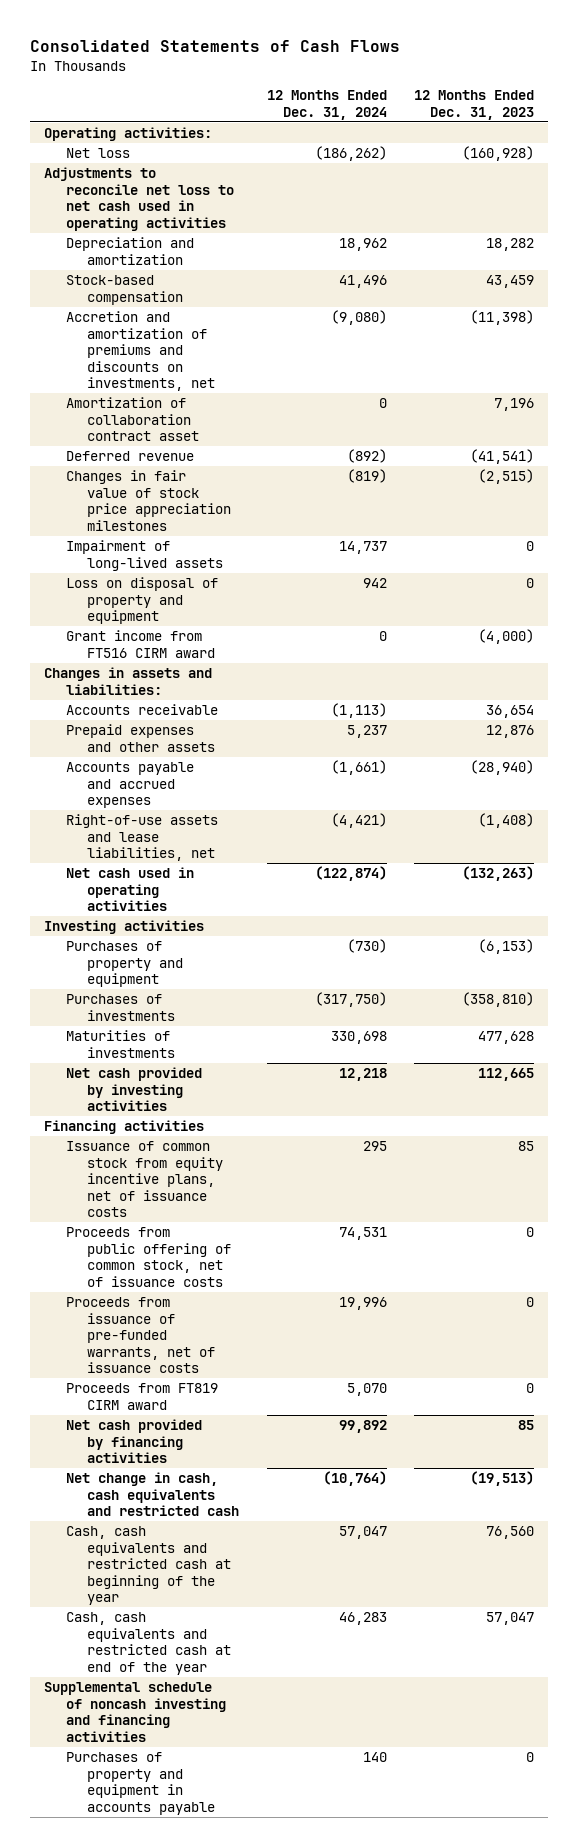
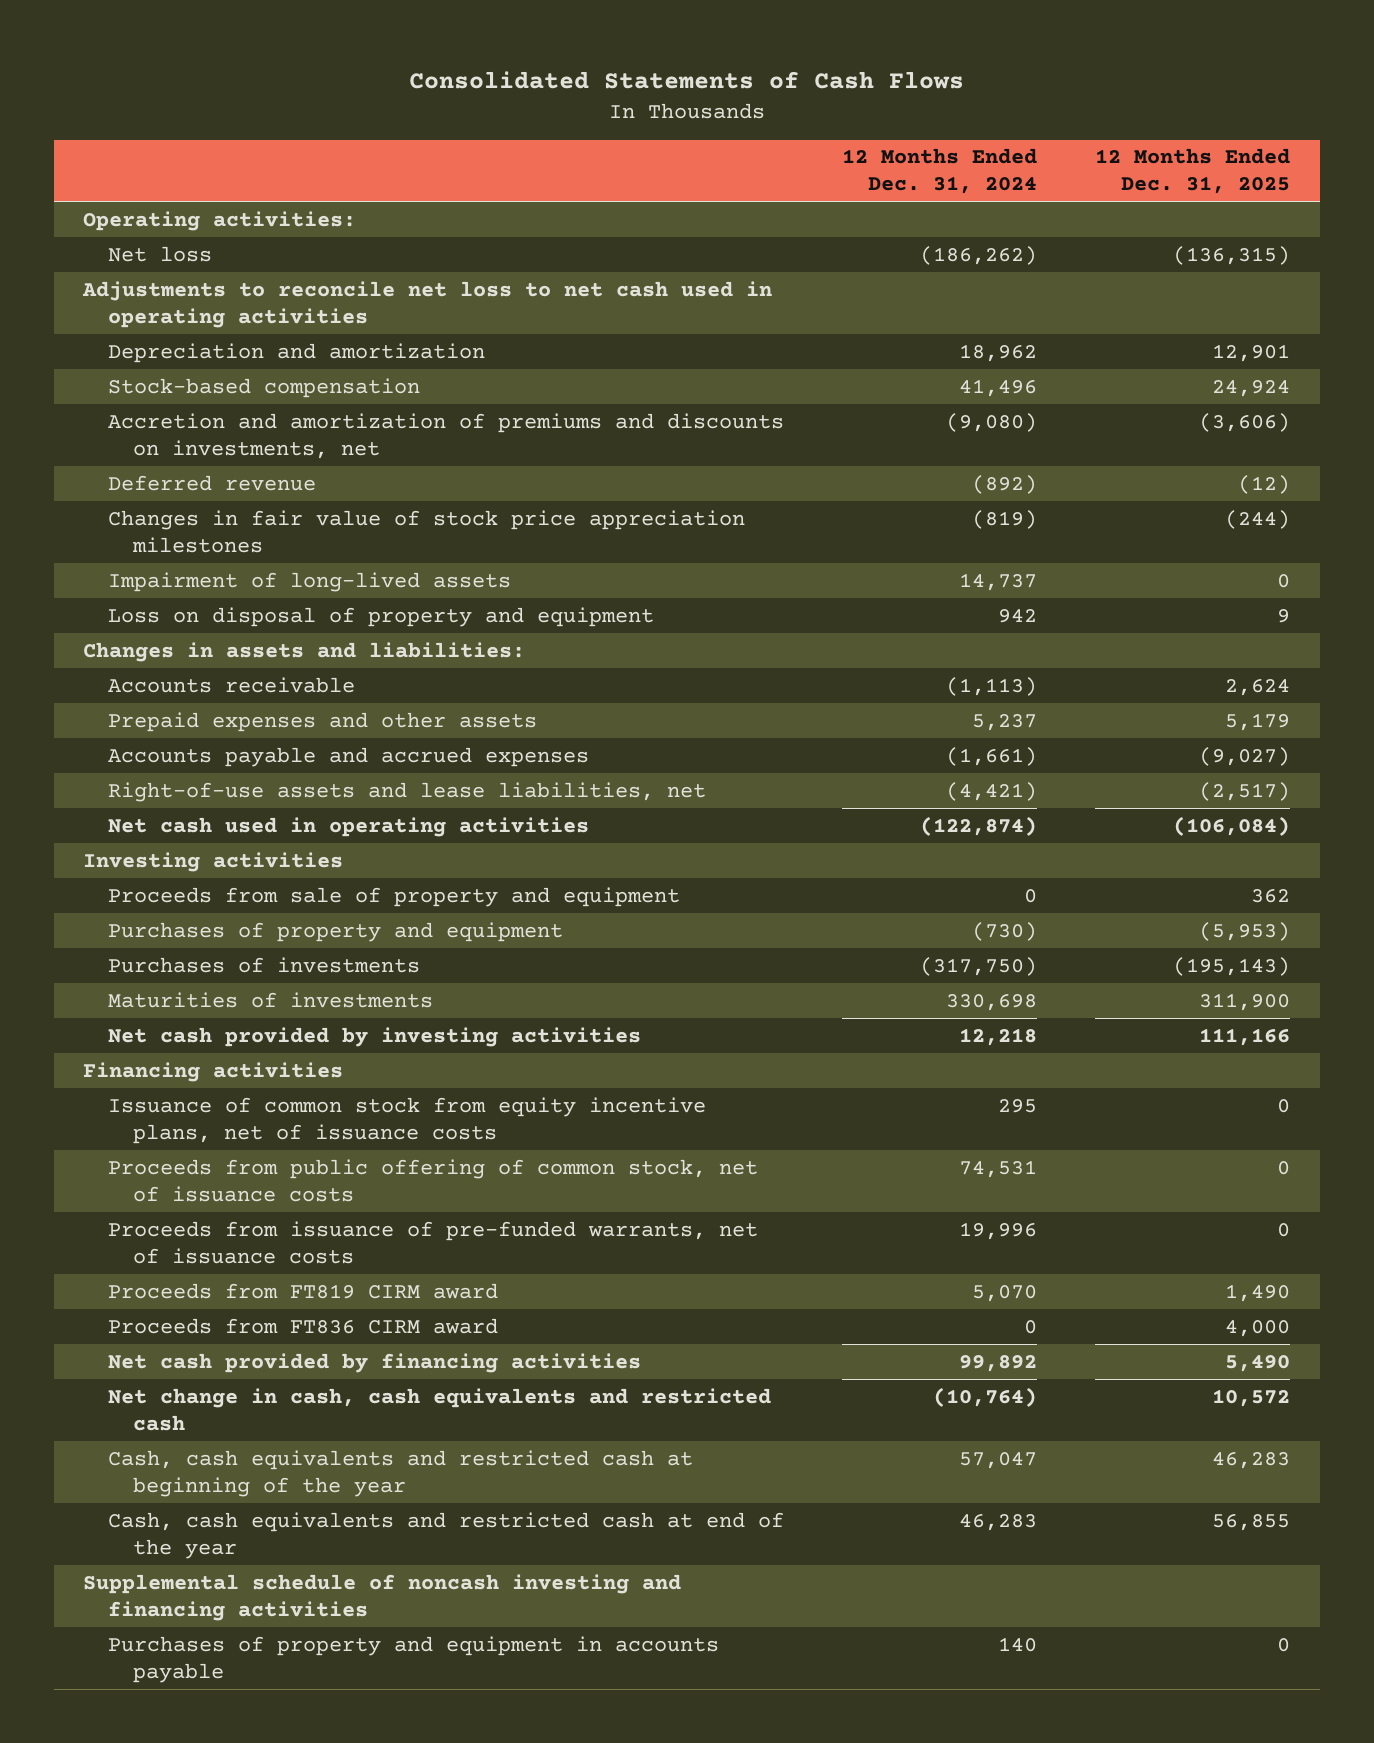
- | 12 Months Ended Dec. 31, 2024 | 12 Months Ended Dec. 31, 2023
+ | 12 Months Ended Dec. 31, 2024 | 12 Months Ended Dec. 31, 2025
- Amortization of collaboration contract asset | 0 | 7,196
- Grant income from FT516 CIRM award | 0 | (4,000)
+ Proceeds from sale of property and equipment | 0 | 362
+ Proceeds from FT836 CIRM award | 0 | 4,000

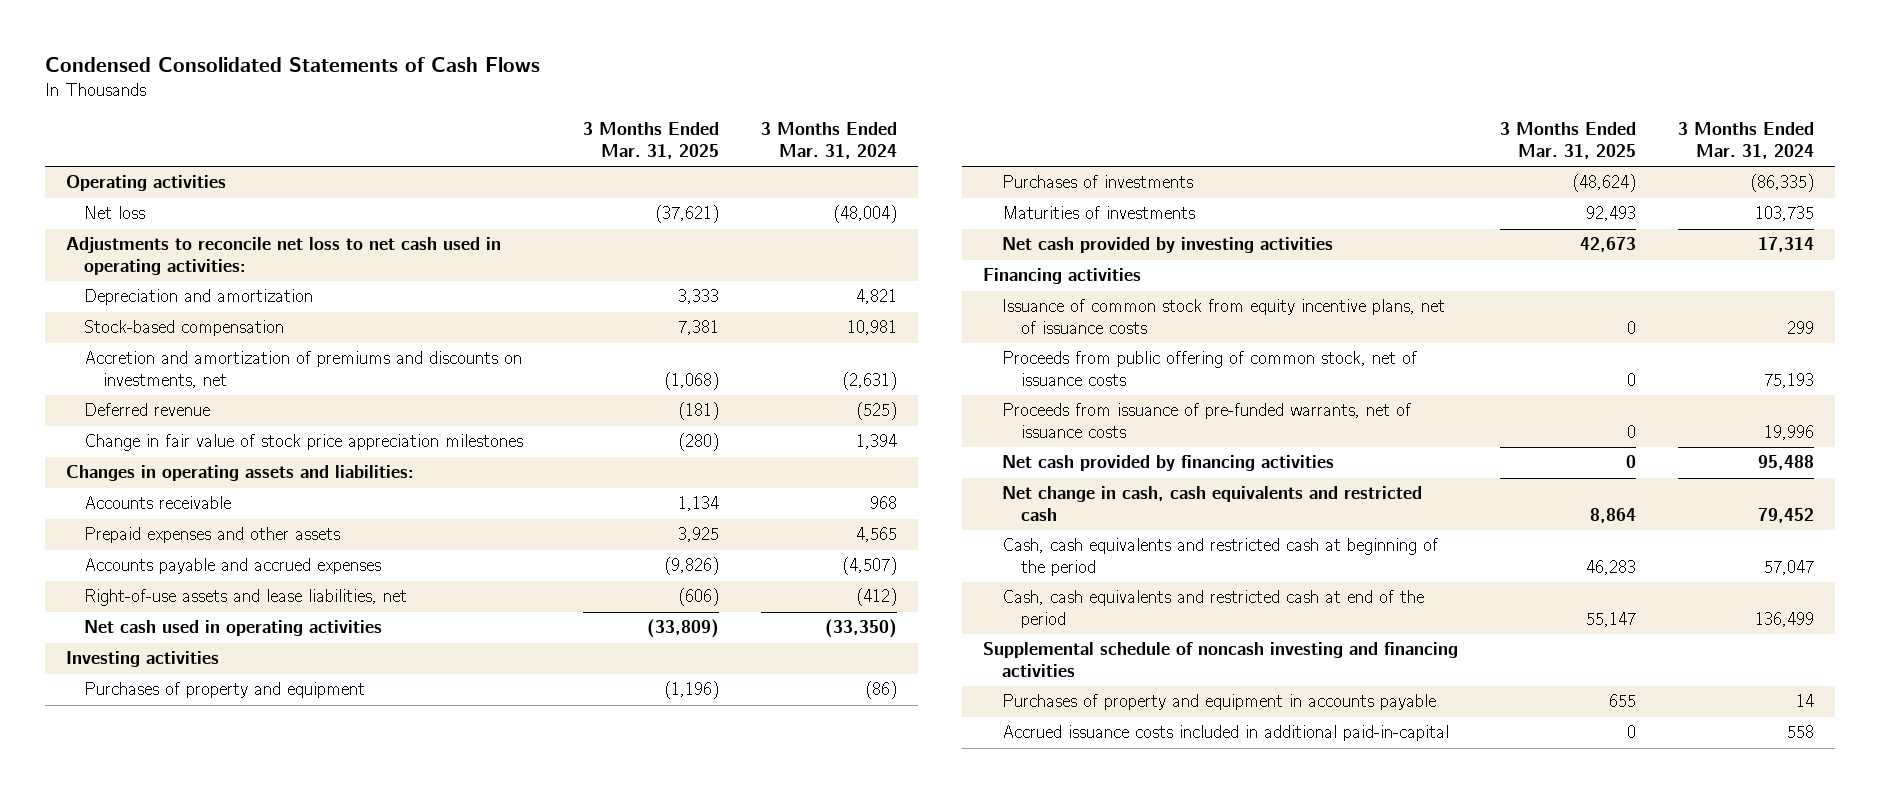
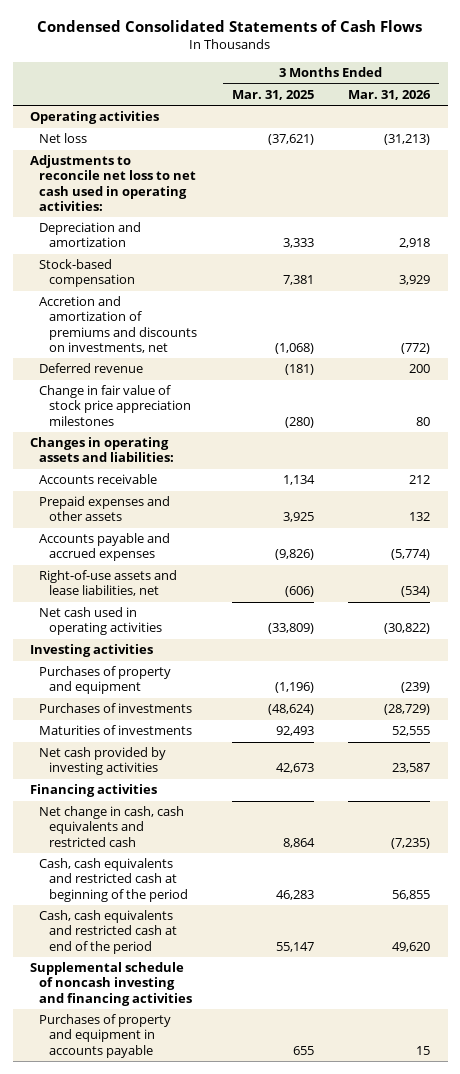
- | 3 Months Ended Mar. 31, 2025 | 3 Months Ended Mar. 31, 2024
+ | 3 Months Ended Mar. 31, 2025 | 3 Months Ended Mar. 31, 2026
- Issuance of common stock from equity incentive plans, net of issuance costs | 0 | 299
- Proceeds from public offering of common stock, net of issuance costs | 0 | 75,193
- Proceeds from issuance of pre-funded warrants, net of issuance costs | 0 | 19,996
- Net cash provided by financing activities | 0 | 95,488
- Accrued issuance costs included in additional paid-in-capital | 0 | 558

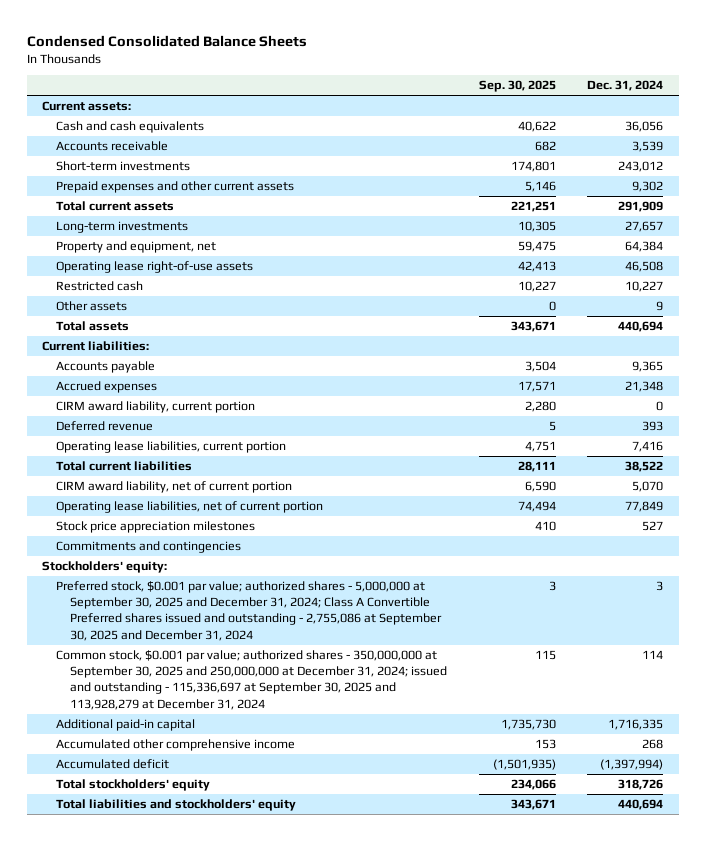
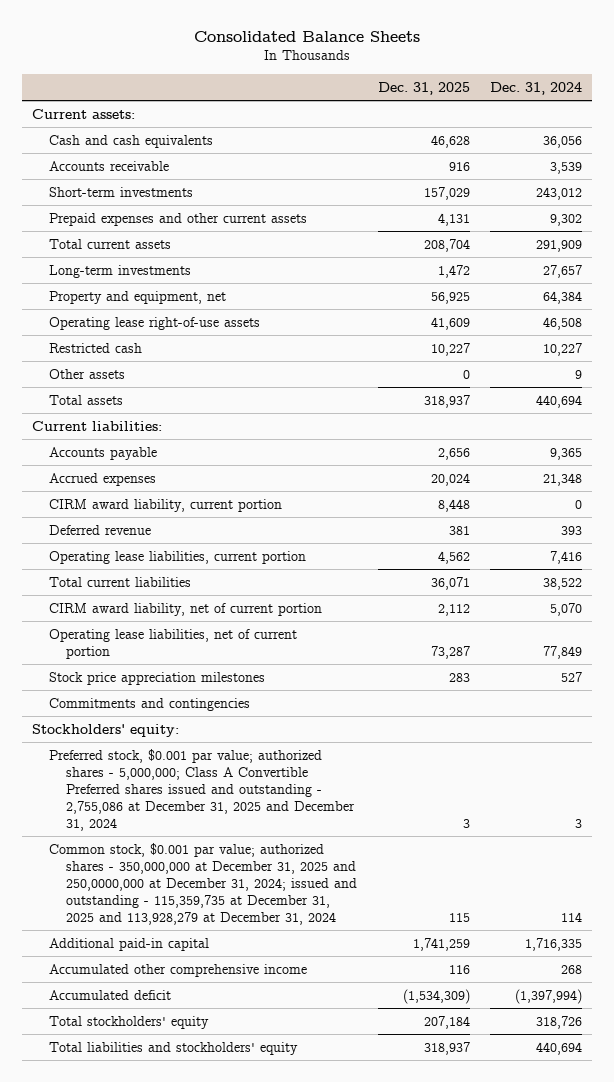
- Condensed Consolidated Balance Sheets
+ Consolidated Balance Sheets
- | Sep. 30, 2025 | Dec. 31, 2024
+ | Dec. 31, 2025 | Dec. 31, 2024
- Preferred stock, $0.001 par value; authorized shares - 5,000,000 at September 30, 2025 and December 31, 2024; Class A Convertible Preferred shares issued and outstanding - 2,755,086 at September 30, 2025 and December 31, 2024 | 3 | 3
- Common stock, $0.001 par value; authorized shares - 350,000,000 at September 30, 2025 and 250,000,000 at December 31, 2024; issued and outstanding - 115,336,697 at September 30, 2025 and 113,928,279 at December 31, 2024 | 115 | 114
+ Preferred stock, $0.001 par value; authorized shares - 5,000,000; Class A Convertible Preferred shares issued and outstanding - 2,755,086 at December 31, 2025 and December 31, 2024 | 3 | 3
+ Common stock, $0.001 par value; authorized shares - 350,000,000 at December 31, 2025 and 250,0000,000 at December 31, 2024; issued and outstanding - 115,359,735 at December 31, 2025 and 113,928,279 at December 31, 2024 | 115 | 114

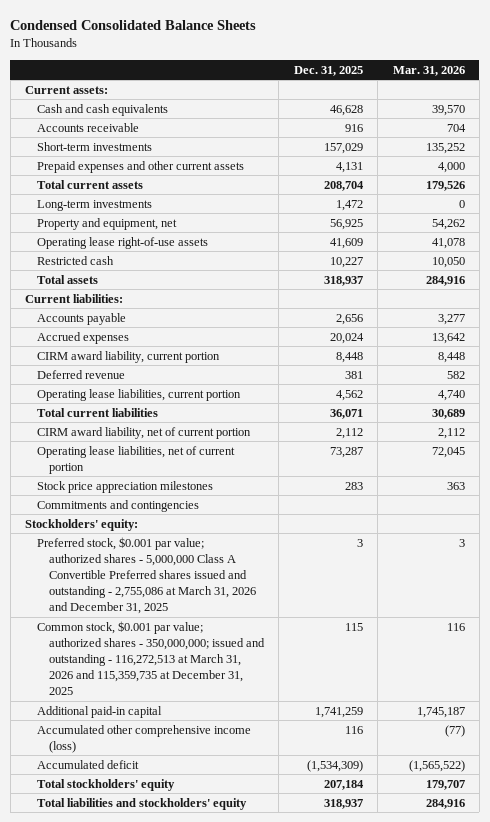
- Consolidated Balance Sheets
+ Condensed Consolidated Balance Sheets
- | Dec. 31, 2025 | Dec. 31, 2024
+ | Dec. 31, 2025 | Mar. 31, 2026
- Other assets | 0 | 9
- Preferred stock, $0.001 par value; authorized shares - 5,000,000; Class A Convertible Preferred shares issued and outstanding - 2,755,086 at December 31, 2025 and December 31, 2024 | 3 | 3
- Common stock, $0.001 par value; authorized shares - 350,000,000 at December 31, 2025 and 250,0000,000 at December 31, 2024; issued and outstanding - 115,359,735 at December 31, 2025 and 113,928,279 at December 31, 2024 | 115 | 114
+ Preferred stock, $0.001 par value; authorized shares - 5,000,000 Class A Convertible Preferred shares issued and outstanding - 2,755,086 at March 31, 2026 and December 31, 2025 | 3 | 3
+ Common stock, $0.001 par value; authorized shares - 350,000,000; issued and outstanding - 116,272,513 at March 31, 2026 and 115,359,735 at December 31, 2025 | 115 | 116
- Accumulated other comprehensive income | 116 | 268
+ Accumulated other comprehensive income (loss) | 116 | (77)

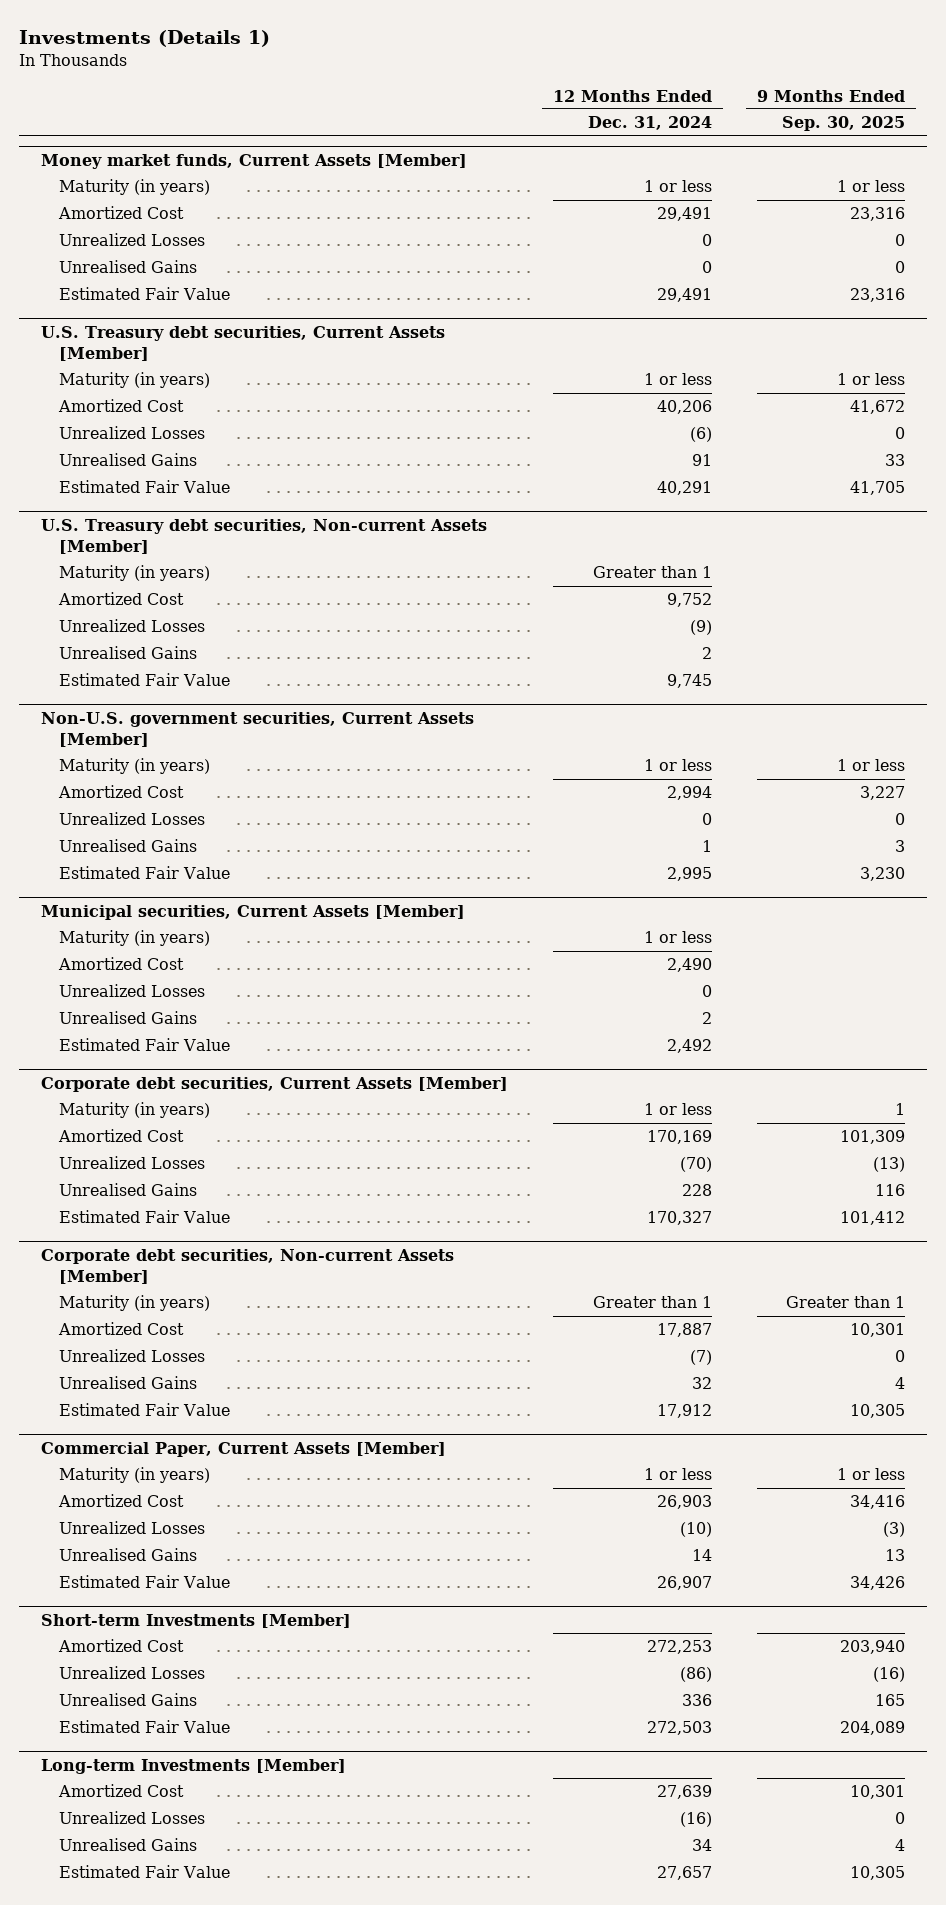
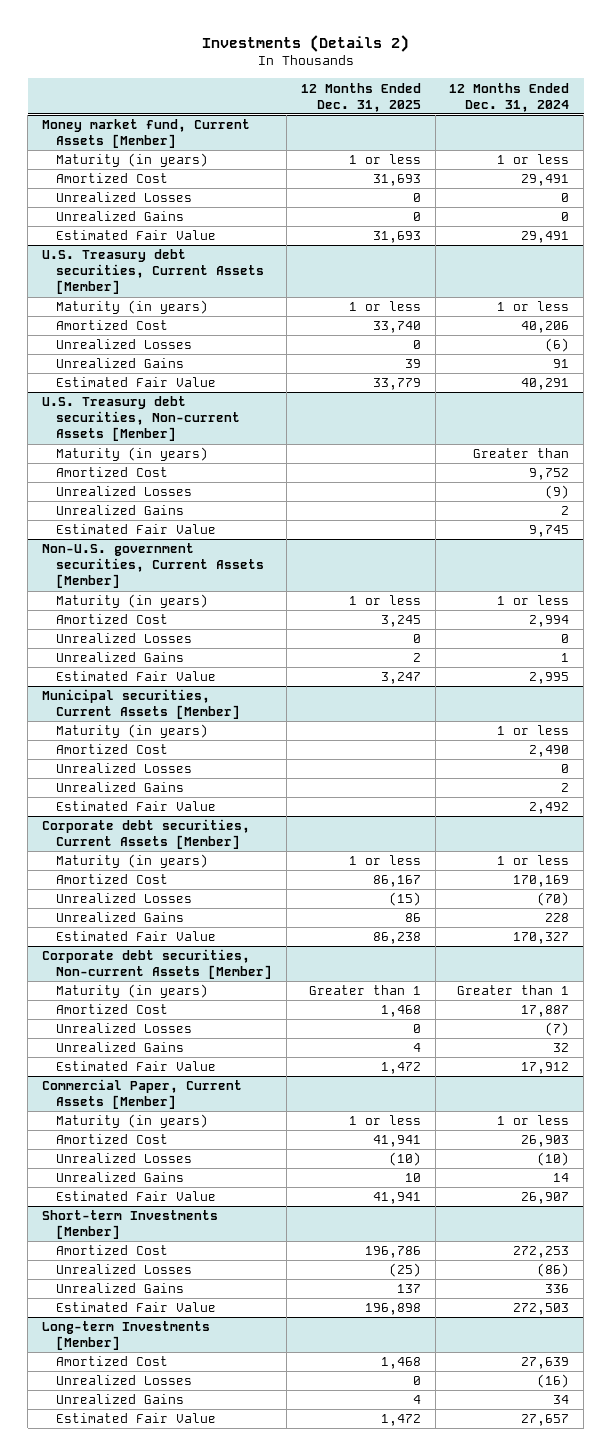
- Investments (Details 1)
+ Investments (Details 2)
- | 12 Months Ended Dec. 31, 2024 | 9 Months Ended Sep. 30, 2025
+ | 12 Months Ended Dec. 31, 2025 | 12 Months Ended Dec. 31, 2024
- Money market funds, Current Assets [Member]
+ Money market fund, Current Assets [Member]
- Unrealised Gains | 0 | 0
+ Unrealized Gains | 0 | 0
@ U.S. Treasury debt securities, Current Assets [Member]
- Unrealised Gains | 91 | 33
+ Unrealized Gains | 39 | 91
@ U.S. Treasury debt securities, Non-current Assets [Member]
- Maturity (in years) | Greater than 1 |
+ Maturity (in years) | | Greater than
- Unrealised Gains | 2 |
+ Unrealized Gains | | 2
@ Non-U.S. government securities, Current Assets [Member]
- Unrealised Gains | 1 | 3
+ Unrealized Gains | 2 | 1
@ Municipal securities, Current Assets [Member]
- Unrealised Gains | 2 |
+ Unrealized Gains | | 2
@ Corporate debt securities, Current Assets [Member]
- Unrealised Gains | 228 | 116
+ Unrealized Gains | 86 | 228
@ Corporate debt securities, Non-current Assets [Member]
- Unrealised Gains | 32 | 4
+ Unrealized Gains | 4 | 32
@ Commercial Paper, Current Assets [Member]
- Unrealised Gains | 14 | 13
+ Unrealized Gains | 10 | 14
@ Short-term Investments [Member]
- Unrealised Gains | 336 | 165
+ Unrealized Gains | 137 | 336
@ Long-term Investments [Member]
- Unrealised Gains | 34 | 4
+ Unrealized Gains | 4 | 34

